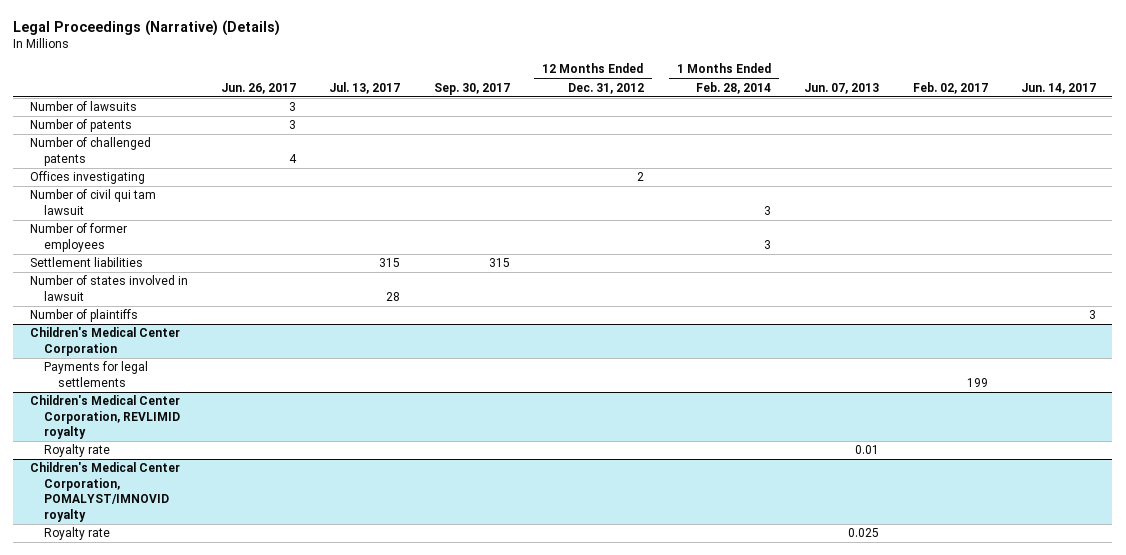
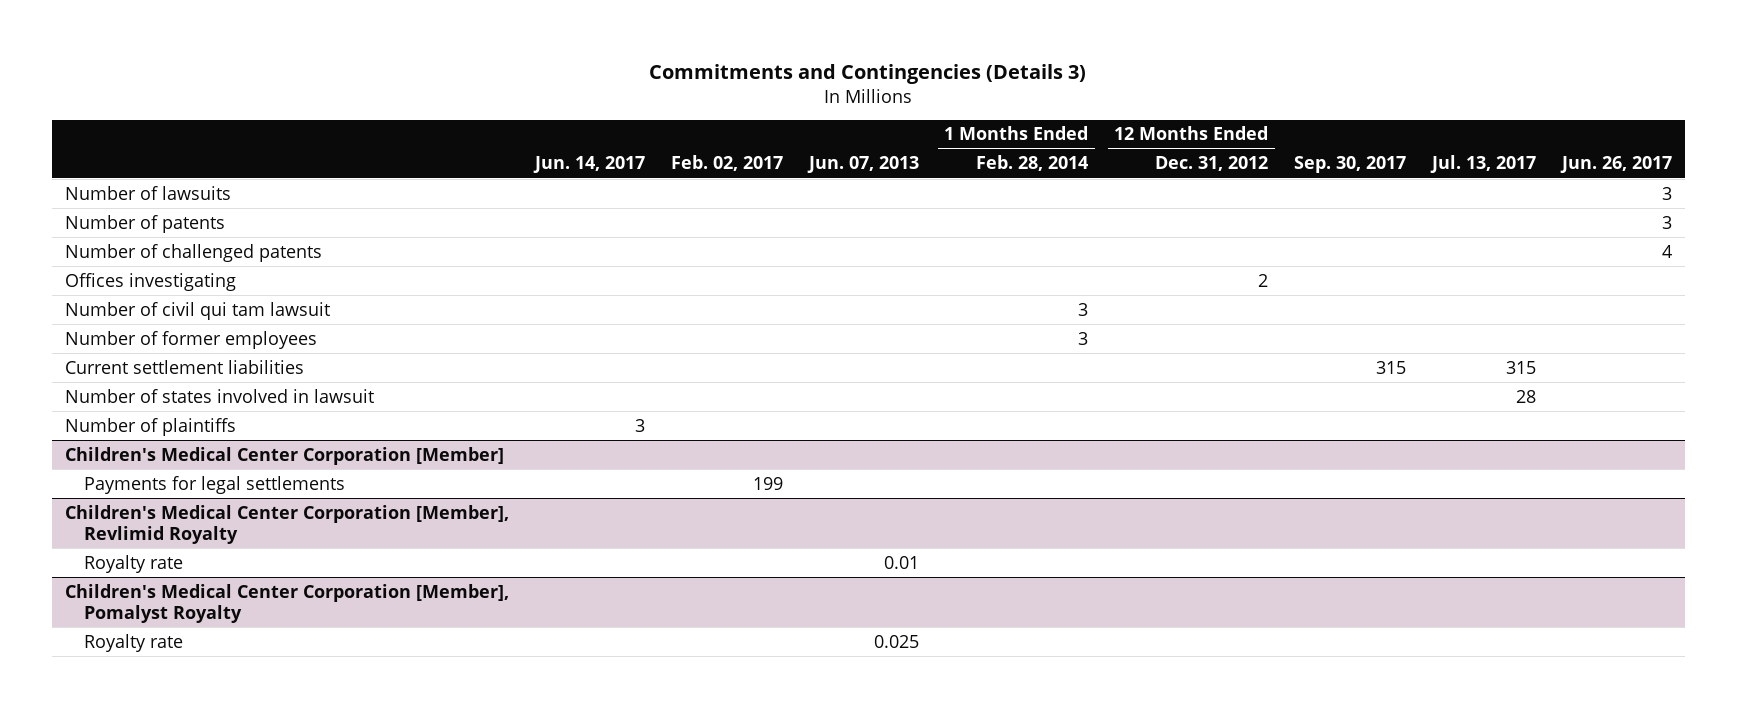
- Legal Proceedings (Narrative) (Details)
+ Commitments and Contingencies (Details 3)
- | Jun. 26, 2017 | Jul. 13, 2017 | Sep. 30, 2017 | 12 Months Ended Dec. 31, 2012 | 1 Months Ended Feb. 28, 2014 | Jun. 07, 2013 | Feb. 02, 2017 | Jun. 14, 2017
+ | Jun. 14, 2017 | Feb. 02, 2017 | Jun. 07, 2013 | 1 Months Ended Feb. 28, 2014 | 12 Months Ended Dec. 31, 2012 | Sep. 30, 2017 | Jul. 13, 2017 | Jun. 26, 2017
- Settlement liabilities | | 315 | 315 | | | | |
+ Current settlement liabilities | | | | | | 315 | 315 |
- Children's Medical Center Corporation
+ Children's Medical Center Corporation [Member]
- Children's Medical Center Corporation, REVLIMID royalty
+ Children's Medical Center Corporation [Member], Revlimid Royalty
- Children's Medical Center Corporation, POMALYST/IMNOVID royalty
+ Children's Medical Center Corporation [Member], Pomalyst Royalty

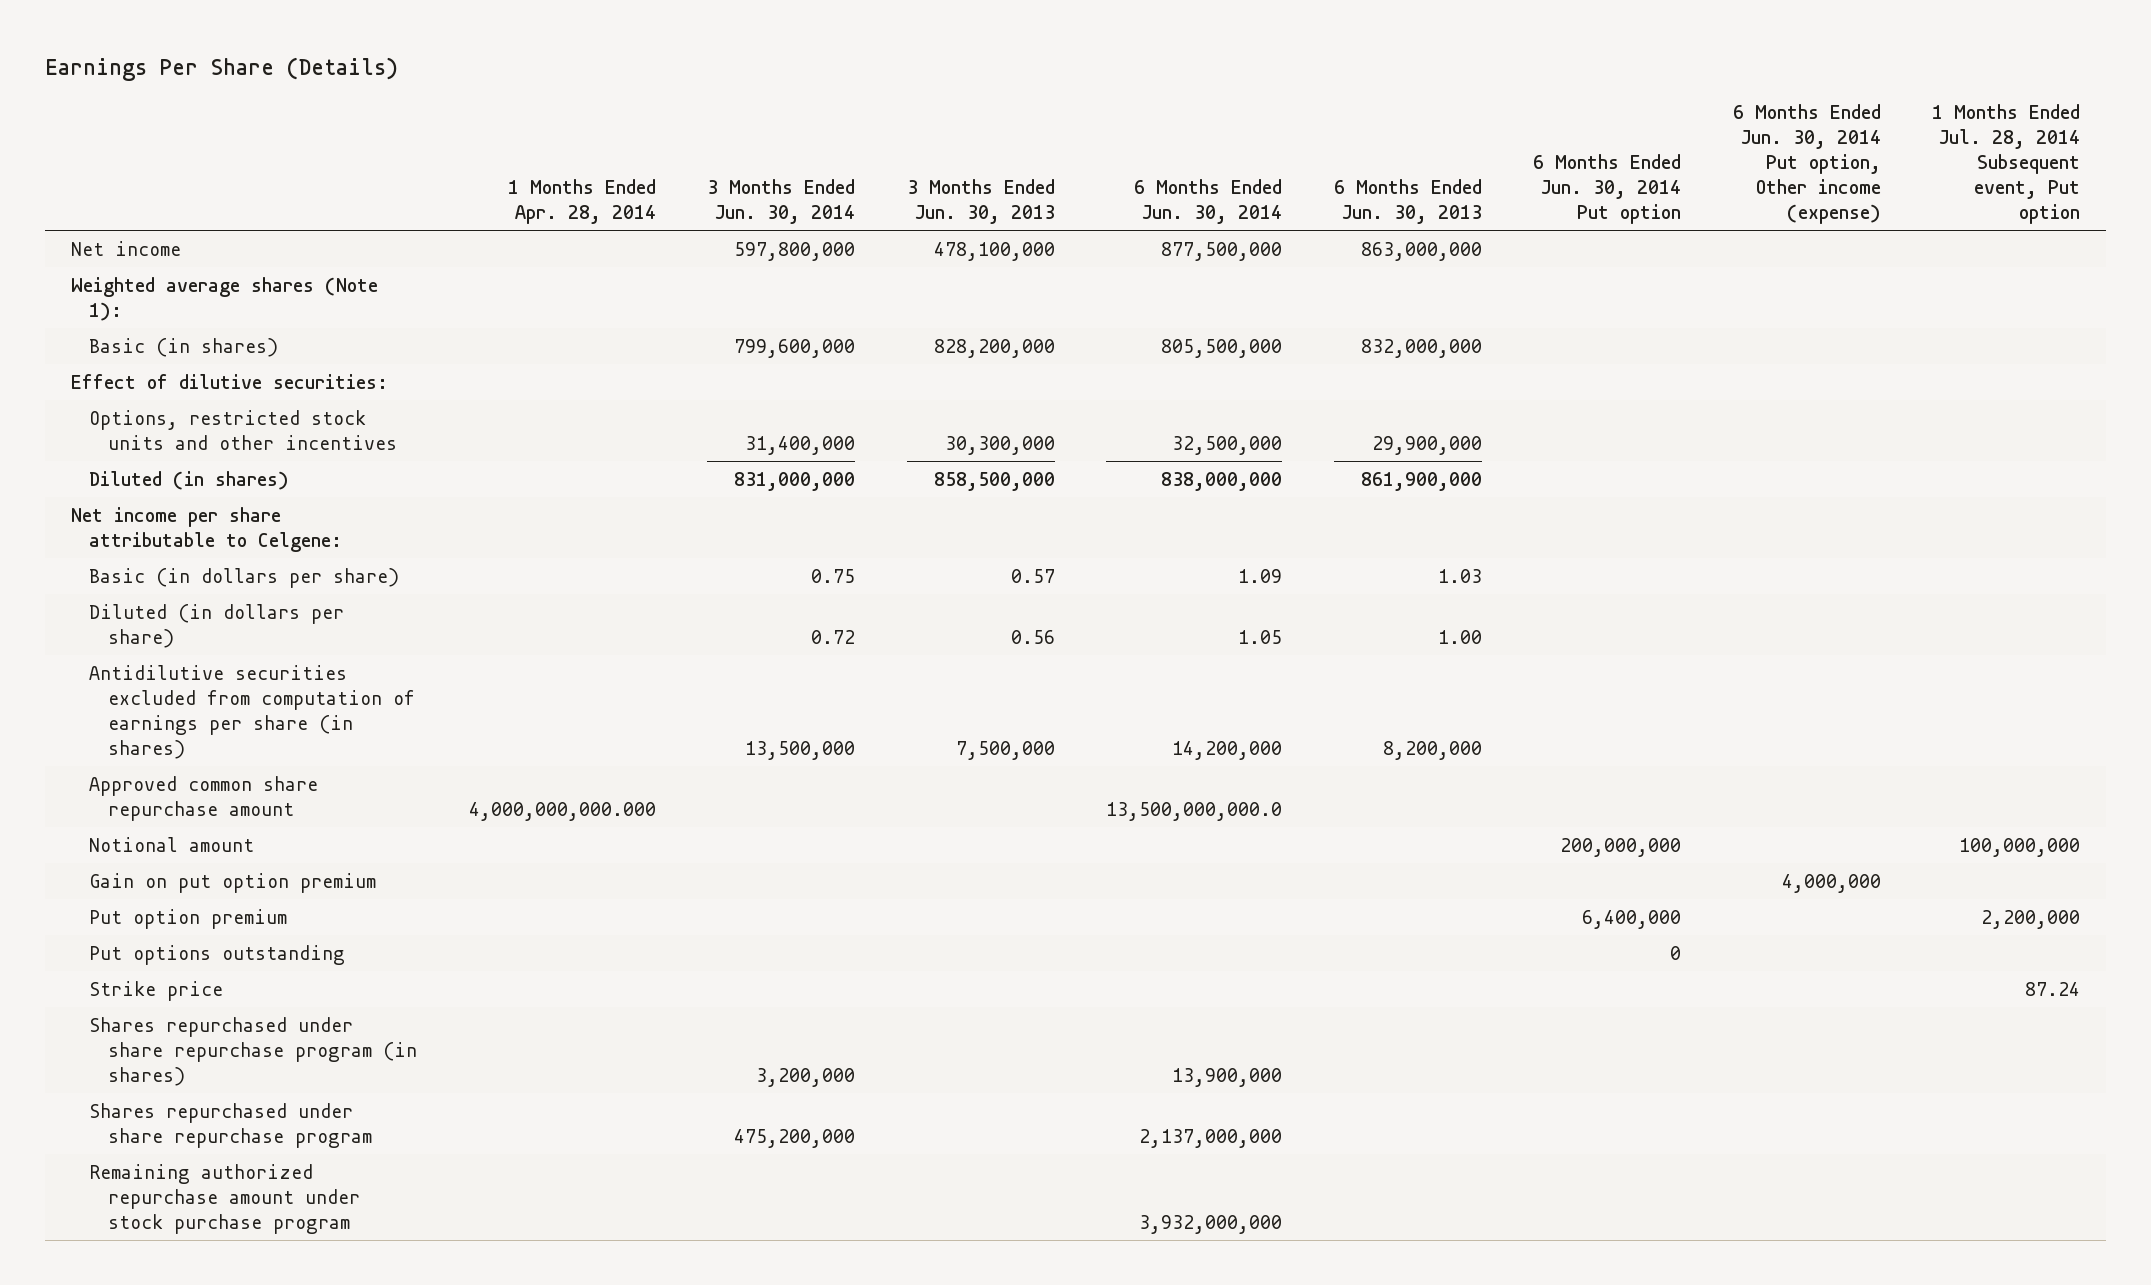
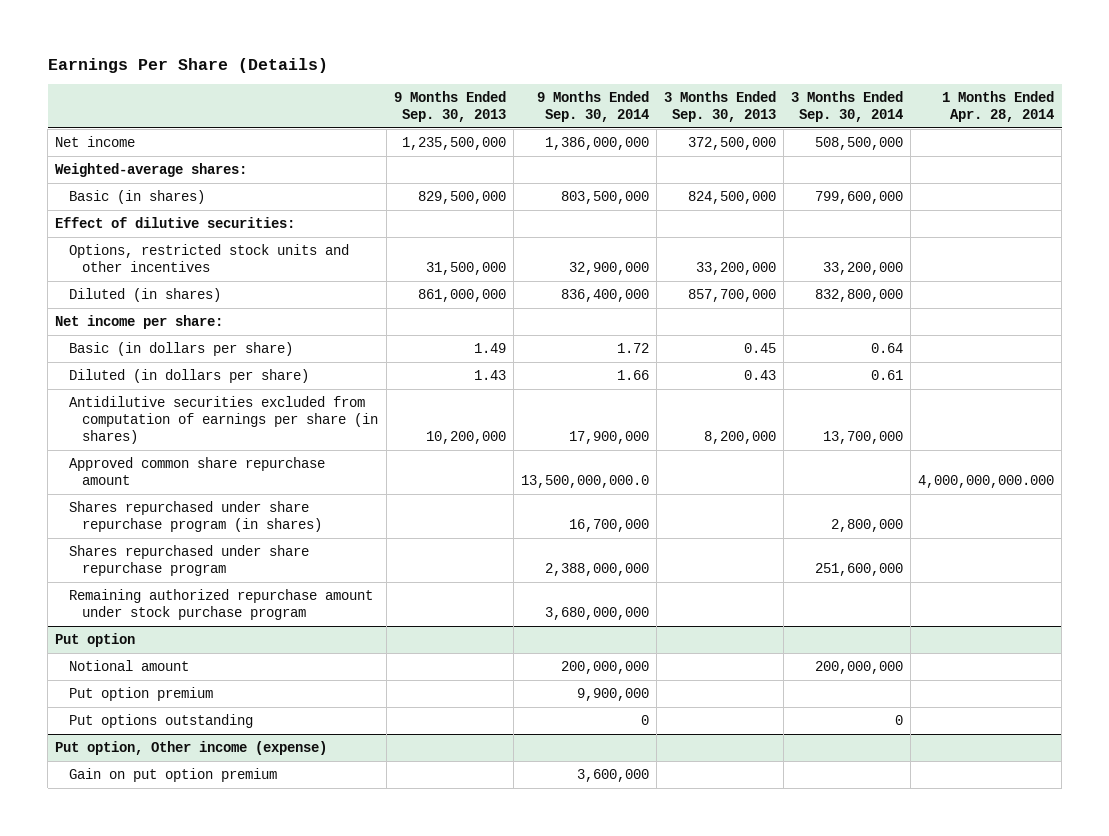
- | 1 Months Ended Apr. 28, 2014 | 3 Months Ended Jun. 30, 2014 | 3 Months Ended Jun. 30, 2013 | 6 Months Ended Jun. 30, 2014 | 6 Months Ended Jun. 30, 2013 | 6 Months Ended Jun. 30, 2014 Put option | 6 Months Ended Jun. 30, 2014 Put option, Other income (expense) | 1 Months Ended Jul. 28, 2014 Subsequent event, Put option
+ | 9 Months Ended Sep. 30, 2013 | 9 Months Ended Sep. 30, 2014 | 3 Months Ended Sep. 30, 2013 | 3 Months Ended Sep. 30, 2014 | 1 Months Ended Apr. 28, 2014
- Weighted average shares (Note 1):
+ Weighted-average shares:
- Net income per share attributable to Celgene:
+ Net income per share:
- Notional amount | | | | | | 200,000,000 | | 100,000,000
- Gain on put option premium | | | | | | | 4,000,000 |
- Put option premium | | | | | | 6,400,000 | | 2,200,000
- Put options outstanding | | | | | | 0 | |
- Strike price | | | | | | | | 87.24
+ Put option
+ Notional amount | | 200,000,000 | | 200,000,000 |
+ Put option premium | | 9,900,000 | | |
+ Put options outstanding | | 0 | | 0 |
+ Put option, Other income (expense)
+ Gain on put option premium | | 3,600,000 | | |

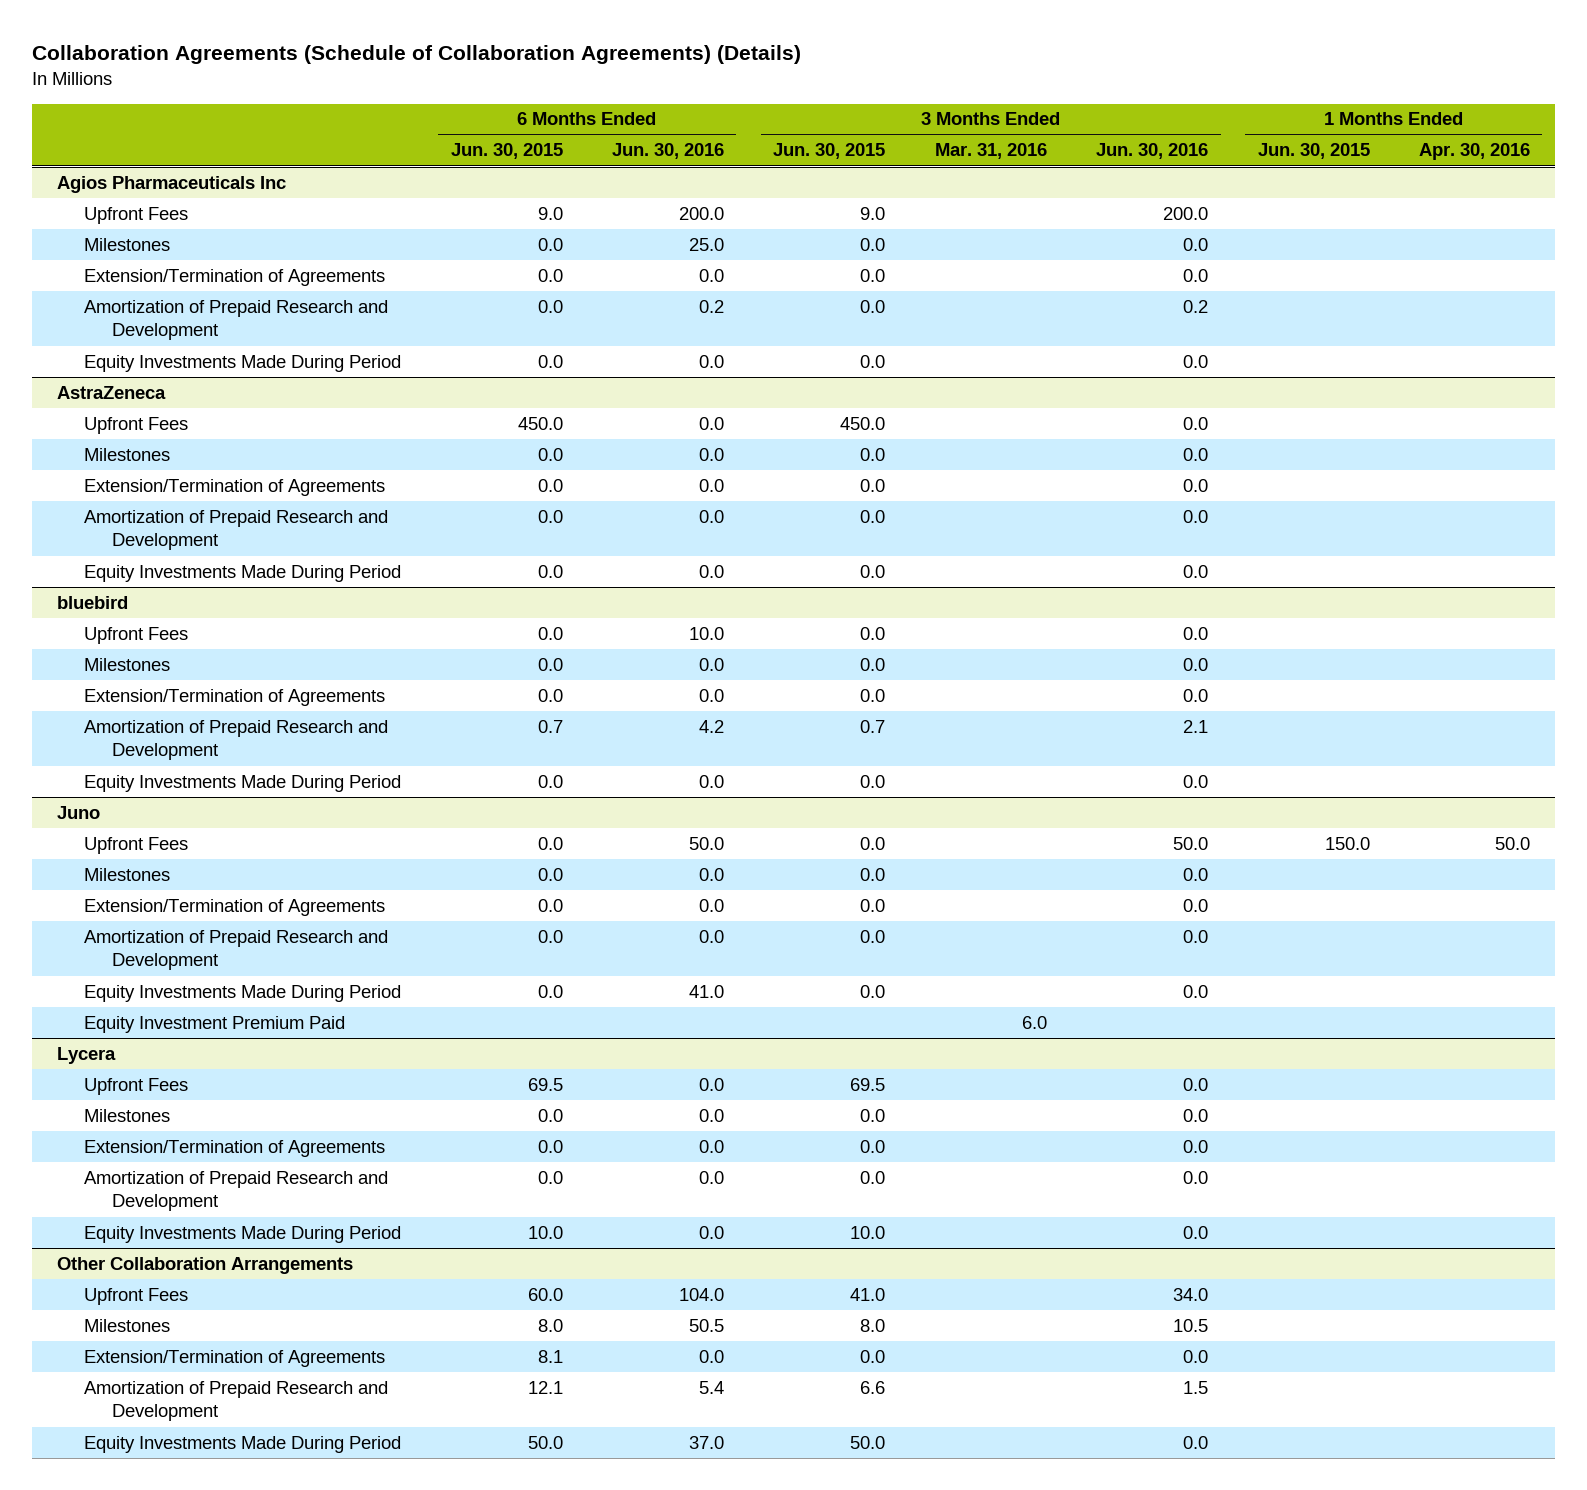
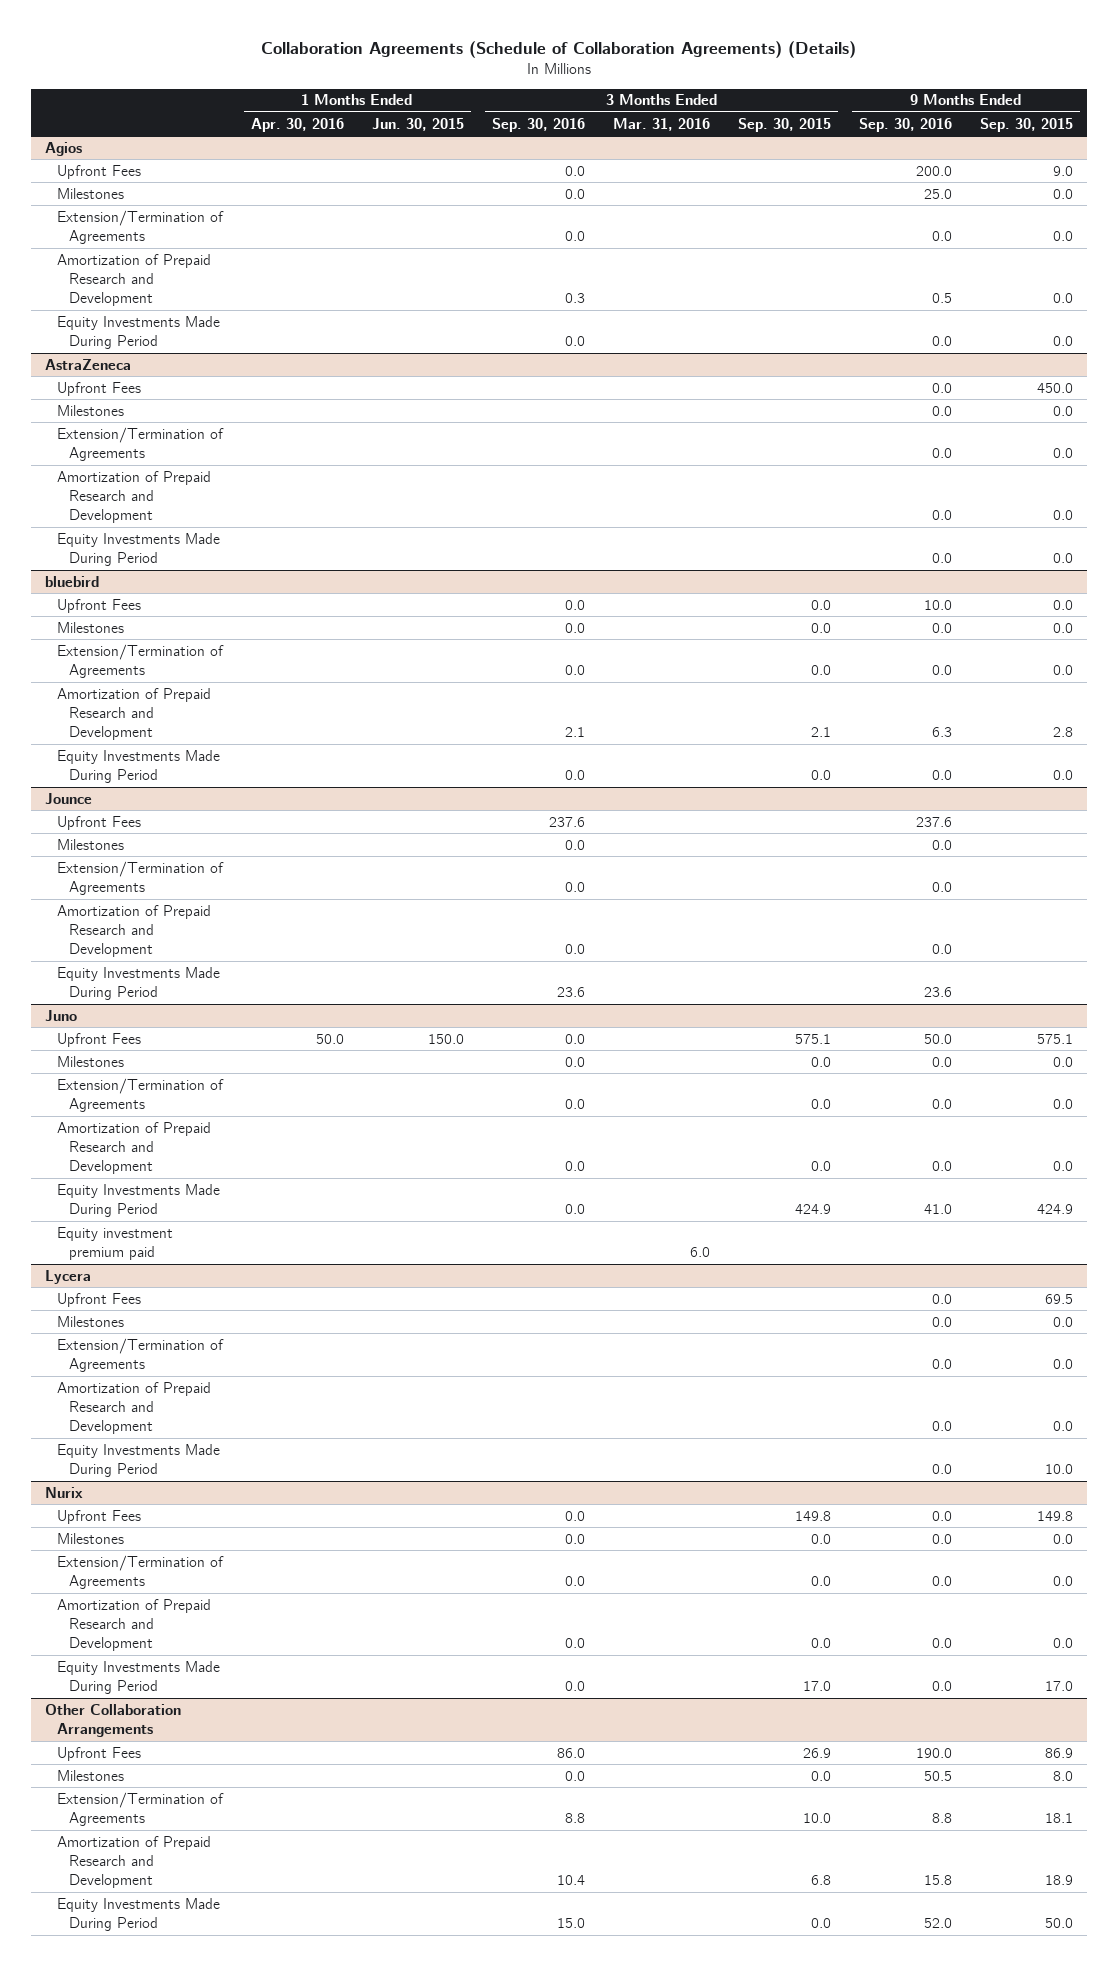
- | 6 Months Ended Jun. 30, 2015 | 6 Months Ended Jun. 30, 2016 | 3 Months Ended Jun. 30, 2015 | 3 Months Ended Mar. 31, 2016 | 3 Months Ended Jun. 30, 2016 | 1 Months Ended Jun. 30, 2015 | 1 Months Ended Apr. 30, 2016
+ | 1 Months Ended Apr. 30, 2016 | 1 Months Ended Jun. 30, 2015 | 3 Months Ended Sep. 30, 2016 | 3 Months Ended Mar. 31, 2016 | 3 Months Ended Sep. 30, 2015 | 9 Months Ended Sep. 30, 2016 | 9 Months Ended Sep. 30, 2015
- Agios Pharmaceuticals Inc
+ Agios
+ Jounce
+ Upfront Fees | | | 237.6 | | | 237.6 |
+ Milestones | | | 0.0 | | | 0.0 |
+ Extension/Termination of Agreements | | | 0.0 | | | 0.0 |
+ Amortization of Prepaid Research and Development | | | 0.0 | | | 0.0 |
+ Equity Investments Made During Period | | | 23.6 | | | 23.6 |
@ Juno
- Equity Investment Premium Paid | | | | 6.0 | | |
+ Equity investment premium paid | | | | 6.0 | | |
+ Nurix
+ Upfront Fees | | | 0.0 | | 149.8 | 0.0 | 149.8
+ Milestones | | | 0.0 | | 0.0 | 0.0 | 0.0
+ Extension/Termination of Agreements | | | 0.0 | | 0.0 | 0.0 | 0.0
+ Amortization of Prepaid Research and Development | | | 0.0 | | 0.0 | 0.0 | 0.0
+ Equity Investments Made During Period | | | 0.0 | | 17.0 | 0.0 | 17.0

